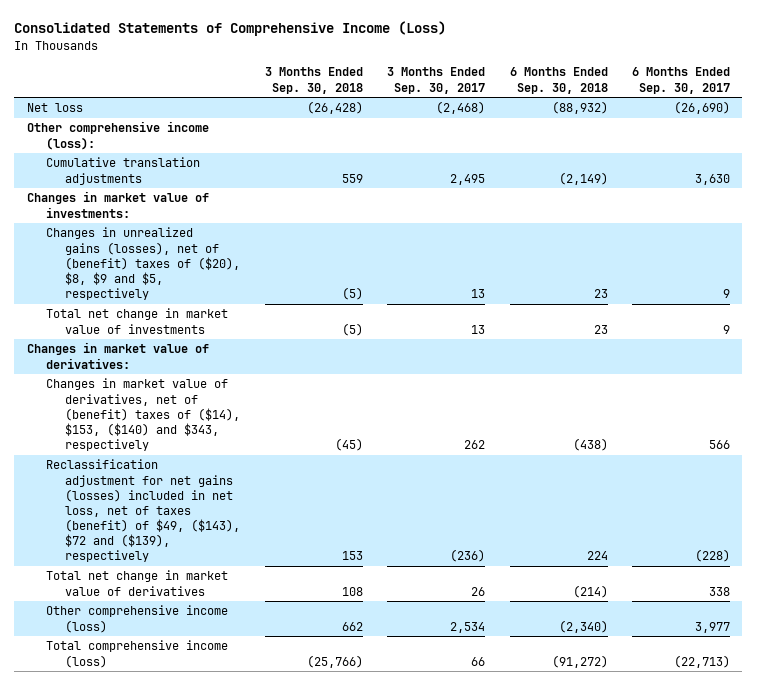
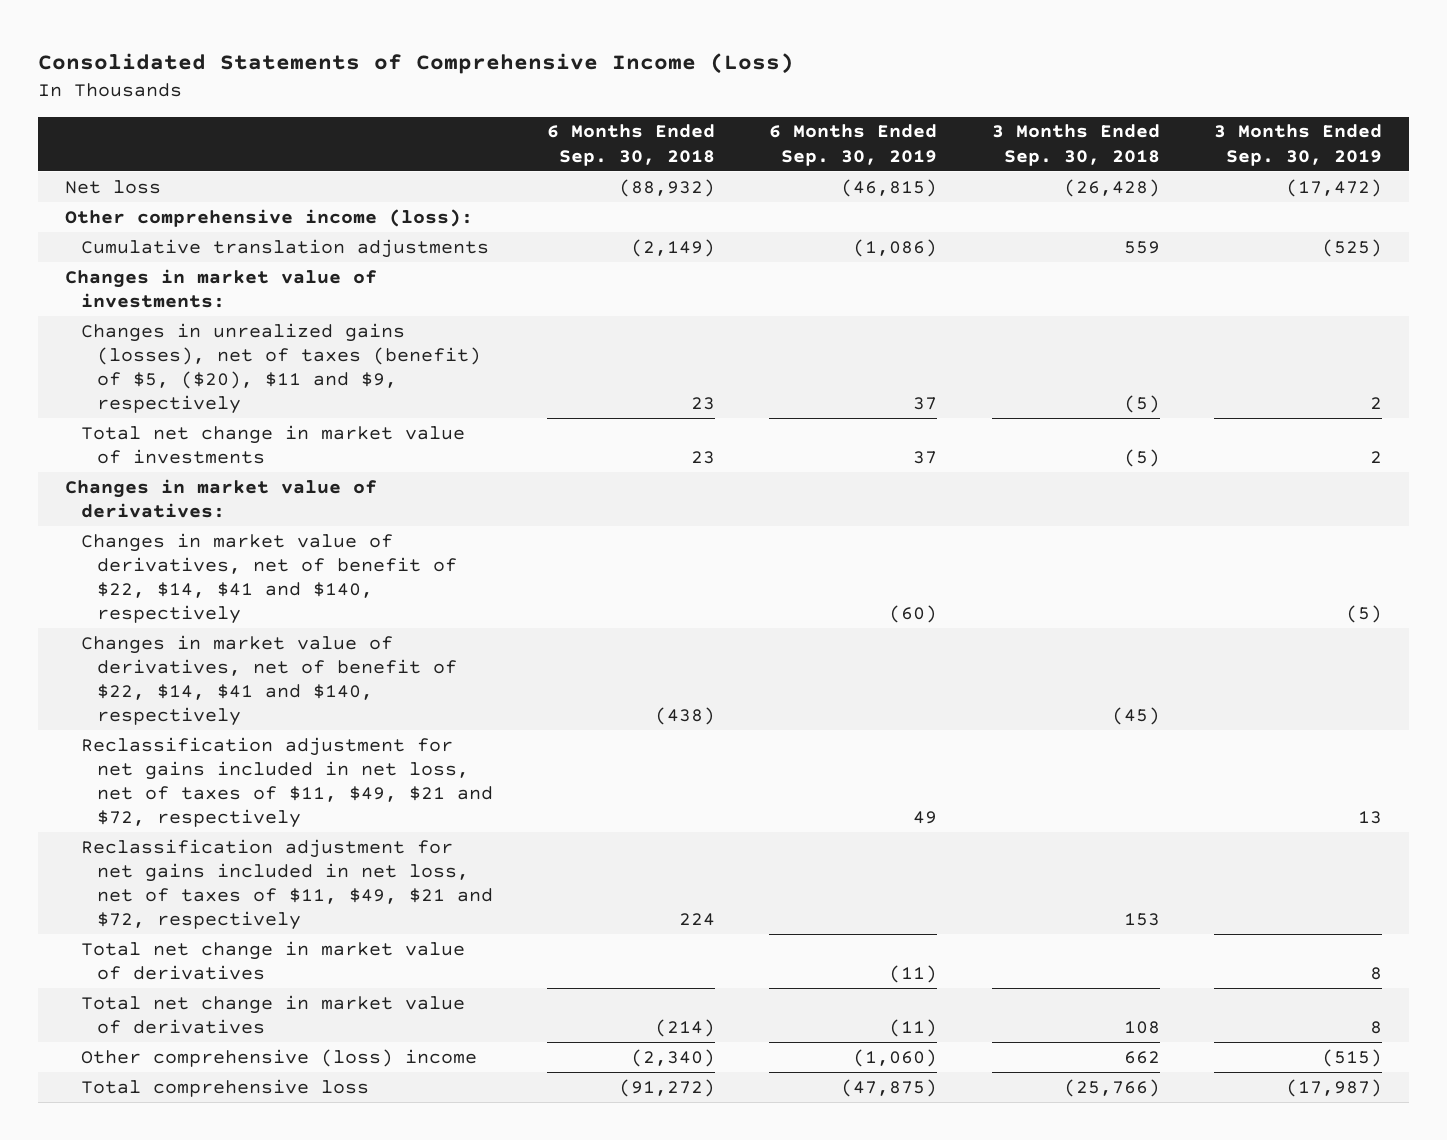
- | 3 Months Ended Sep. 30, 2018 | 3 Months Ended Sep. 30, 2017 | 6 Months Ended Sep. 30, 2018 | 6 Months Ended Sep. 30, 2017
+ | 6 Months Ended Sep. 30, 2018 | 6 Months Ended Sep. 30, 2019 | 3 Months Ended Sep. 30, 2018 | 3 Months Ended Sep. 30, 2019
- Changes in unrealized gains (losses), net of (benefit) taxes of ($20), $8, $9 and $5, respectively | (5) | 13 | 23 | 9
+ Changes in unrealized gains (losses), net of taxes (benefit) of $5, ($20), $11 and $9, respectively | 23 | 37 | (5) | 2
- Changes in market value of derivatives, net of (benefit) taxes of ($14), $153, ($140) and $343, respectively | (45) | 262 | (438) | 566
- Reclassification adjustment for net gains (losses) included in net loss, net of taxes (benefit) of $49, ($143), $72 and ($139), respectively | 153 | (236) | 224 | (228)
+ Changes in market value of derivatives, net of benefit of $22, $14, $41 and $140, respectively | | (60) | | (5)
+ Changes in market value of derivatives, net of benefit of $22, $14, $41 and $140, respectively | (438) | | (45) |
+ Reclassification adjustment for net gains included in net loss, net of taxes of $11, $49, $21 and $72, respectively | | 49 | | 13
+ Reclassification adjustment for net gains included in net loss, net of taxes of $11, $49, $21 and $72, respectively | 224 | | 153 |
+ Total net change in market value of derivatives | | (11) | | 8
- Other comprehensive income (loss) | 662 | 2,534 | (2,340) | 3,977
- Total comprehensive income (loss) | (25,766) | 66 | (91,272) | (22,713)
+ Other comprehensive (loss) income | (2,340) | (1,060) | 662 | (515)
+ Total comprehensive loss | (91,272) | (47,875) | (25,766) | (17,987)

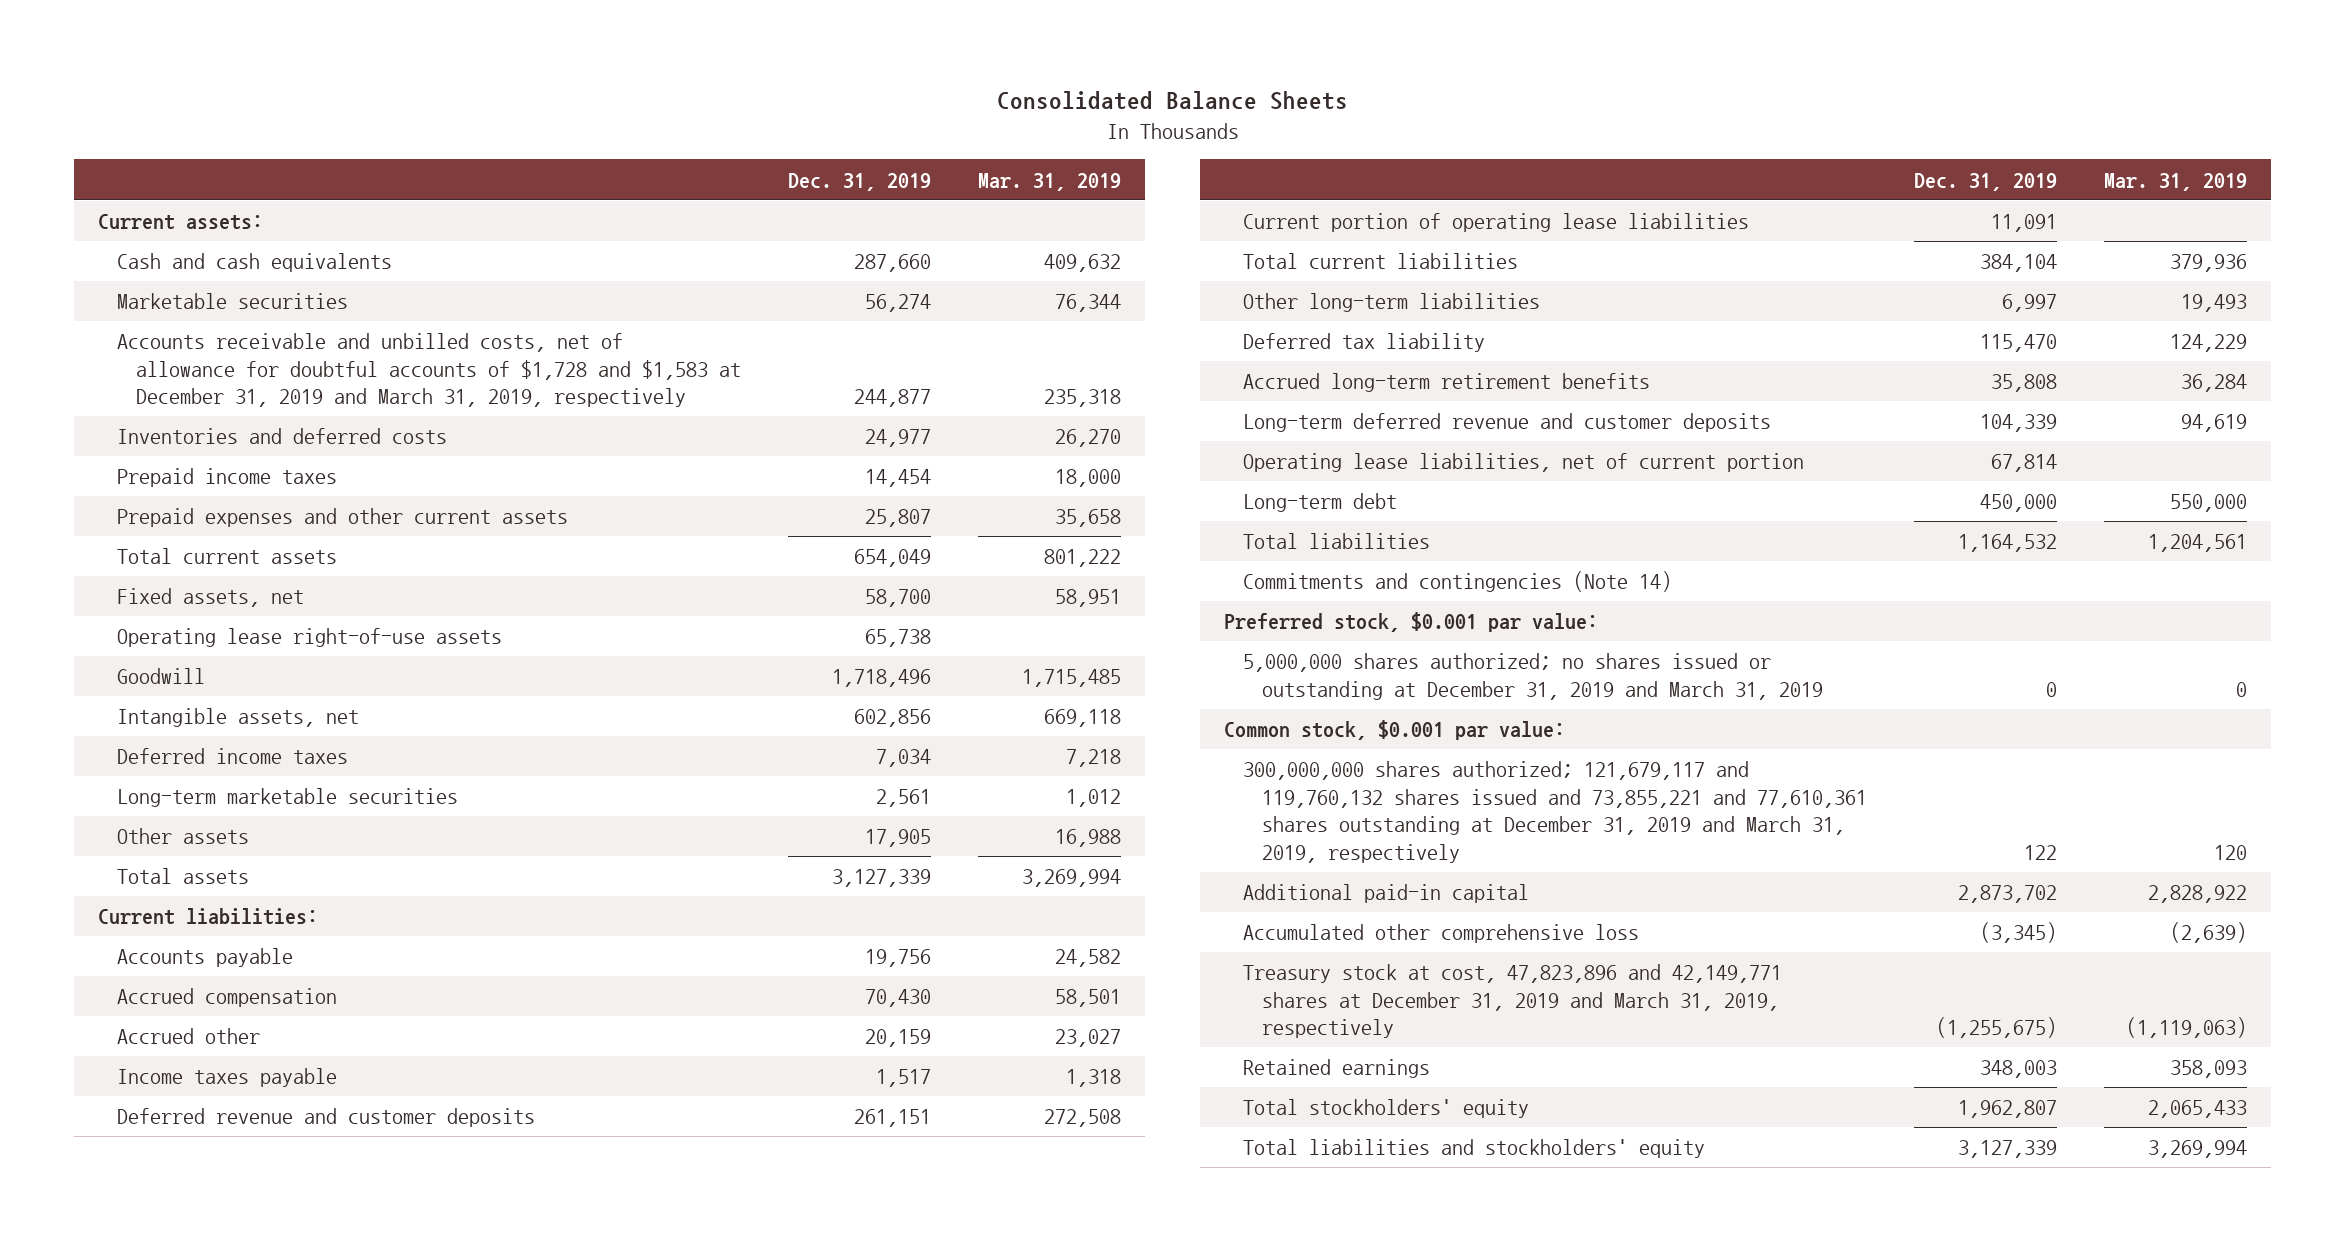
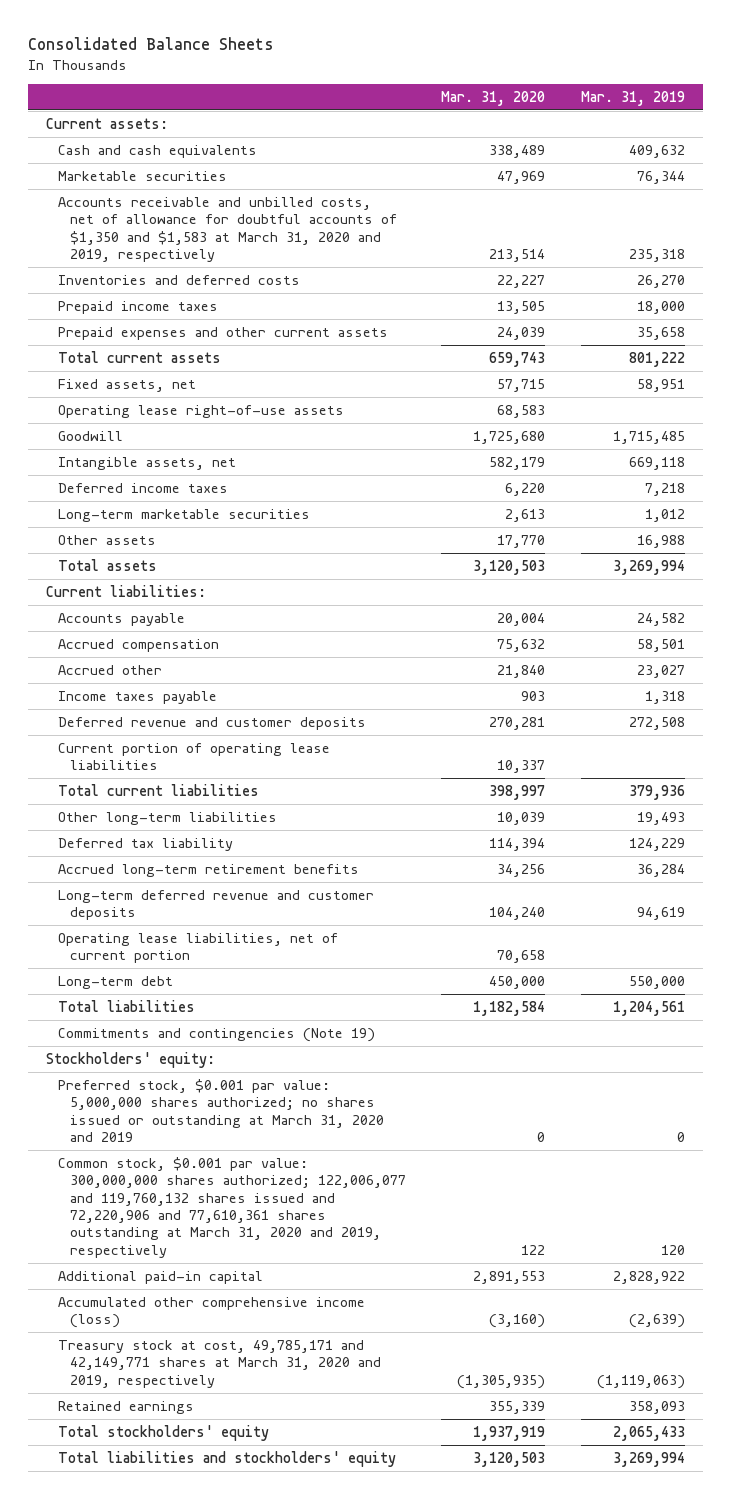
- | Dec. 31, 2019 | Mar. 31, 2019
+ | Mar. 31, 2020 | Mar. 31, 2019
- Accounts receivable and unbilled costs, net of allowance for doubtful accounts of $1,728 and $1,583 at December 31, 2019 and March 31, 2019, respectively | 244,877 | 235,318
+ Accounts receivable and unbilled costs, net of allowance for doubtful accounts of $1,350 and $1,583 at March 31, 2020 and 2019, respectively | 213,514 | 235,318
- Commitments and contingencies (Note 14)
- Preferred stock, $0.001 par value:
- 5,000,000 shares authorized; no shares issued or outstanding at December 31, 2019 and March 31, 2019 | 0 | 0
- Common stock, $0.001 par value:
- 300,000,000 shares authorized; 121,679,117 and 119,760,132 shares issued and 73,855,221 and 77,610,361 shares outstanding at December 31, 2019 and March 31, 2019, respectively | 122 | 120
+ Commitments and contingencies (Note 19)
+ Stockholders' equity:
+ Preferred stock, $0.001 par value: 5,000,000 shares authorized; no shares issued or outstanding at March 31, 2020 and 2019 | 0 | 0
+ Common stock, $0.001 par value: 300,000,000 shares authorized; 122,006,077 and 119,760,132 shares issued and 72,220,906 and 77,610,361 shares outstanding at March 31, 2020 and 2019, respectively | 122 | 120
- Accumulated other comprehensive loss | (3,345) | (2,639)
- Treasury stock at cost, 47,823,896 and 42,149,771 shares at December 31, 2019 and March 31, 2019, respectively | (1,255,675) | (1,119,063)
+ Accumulated other comprehensive income (loss) | (3,160) | (2,639)
+ Treasury stock at cost, 49,785,171 and 42,149,771 shares at March 31, 2020 and 2019, respectively | (1,305,935) | (1,119,063)

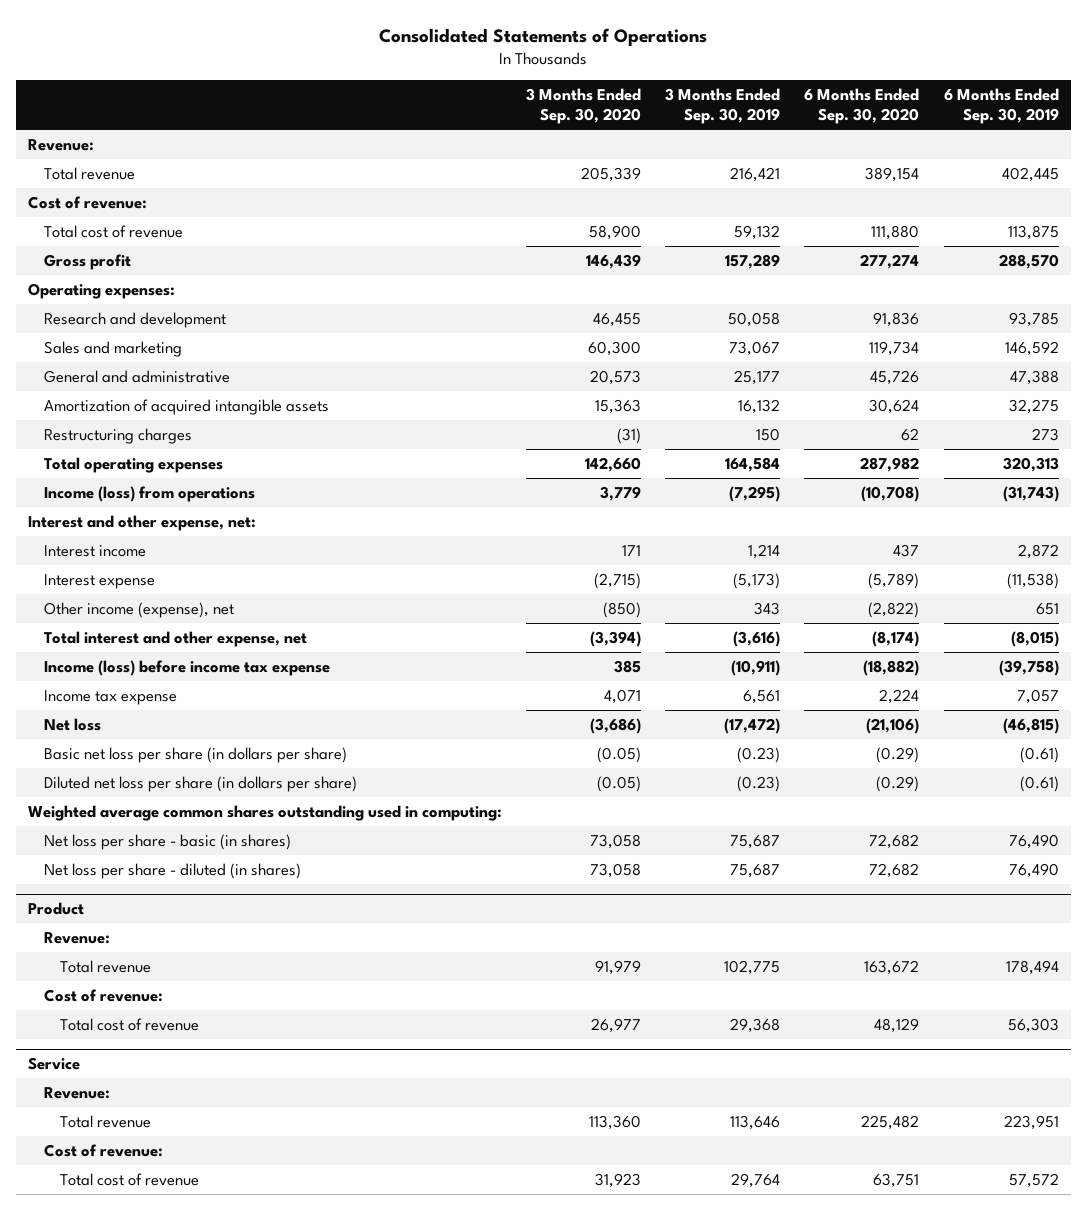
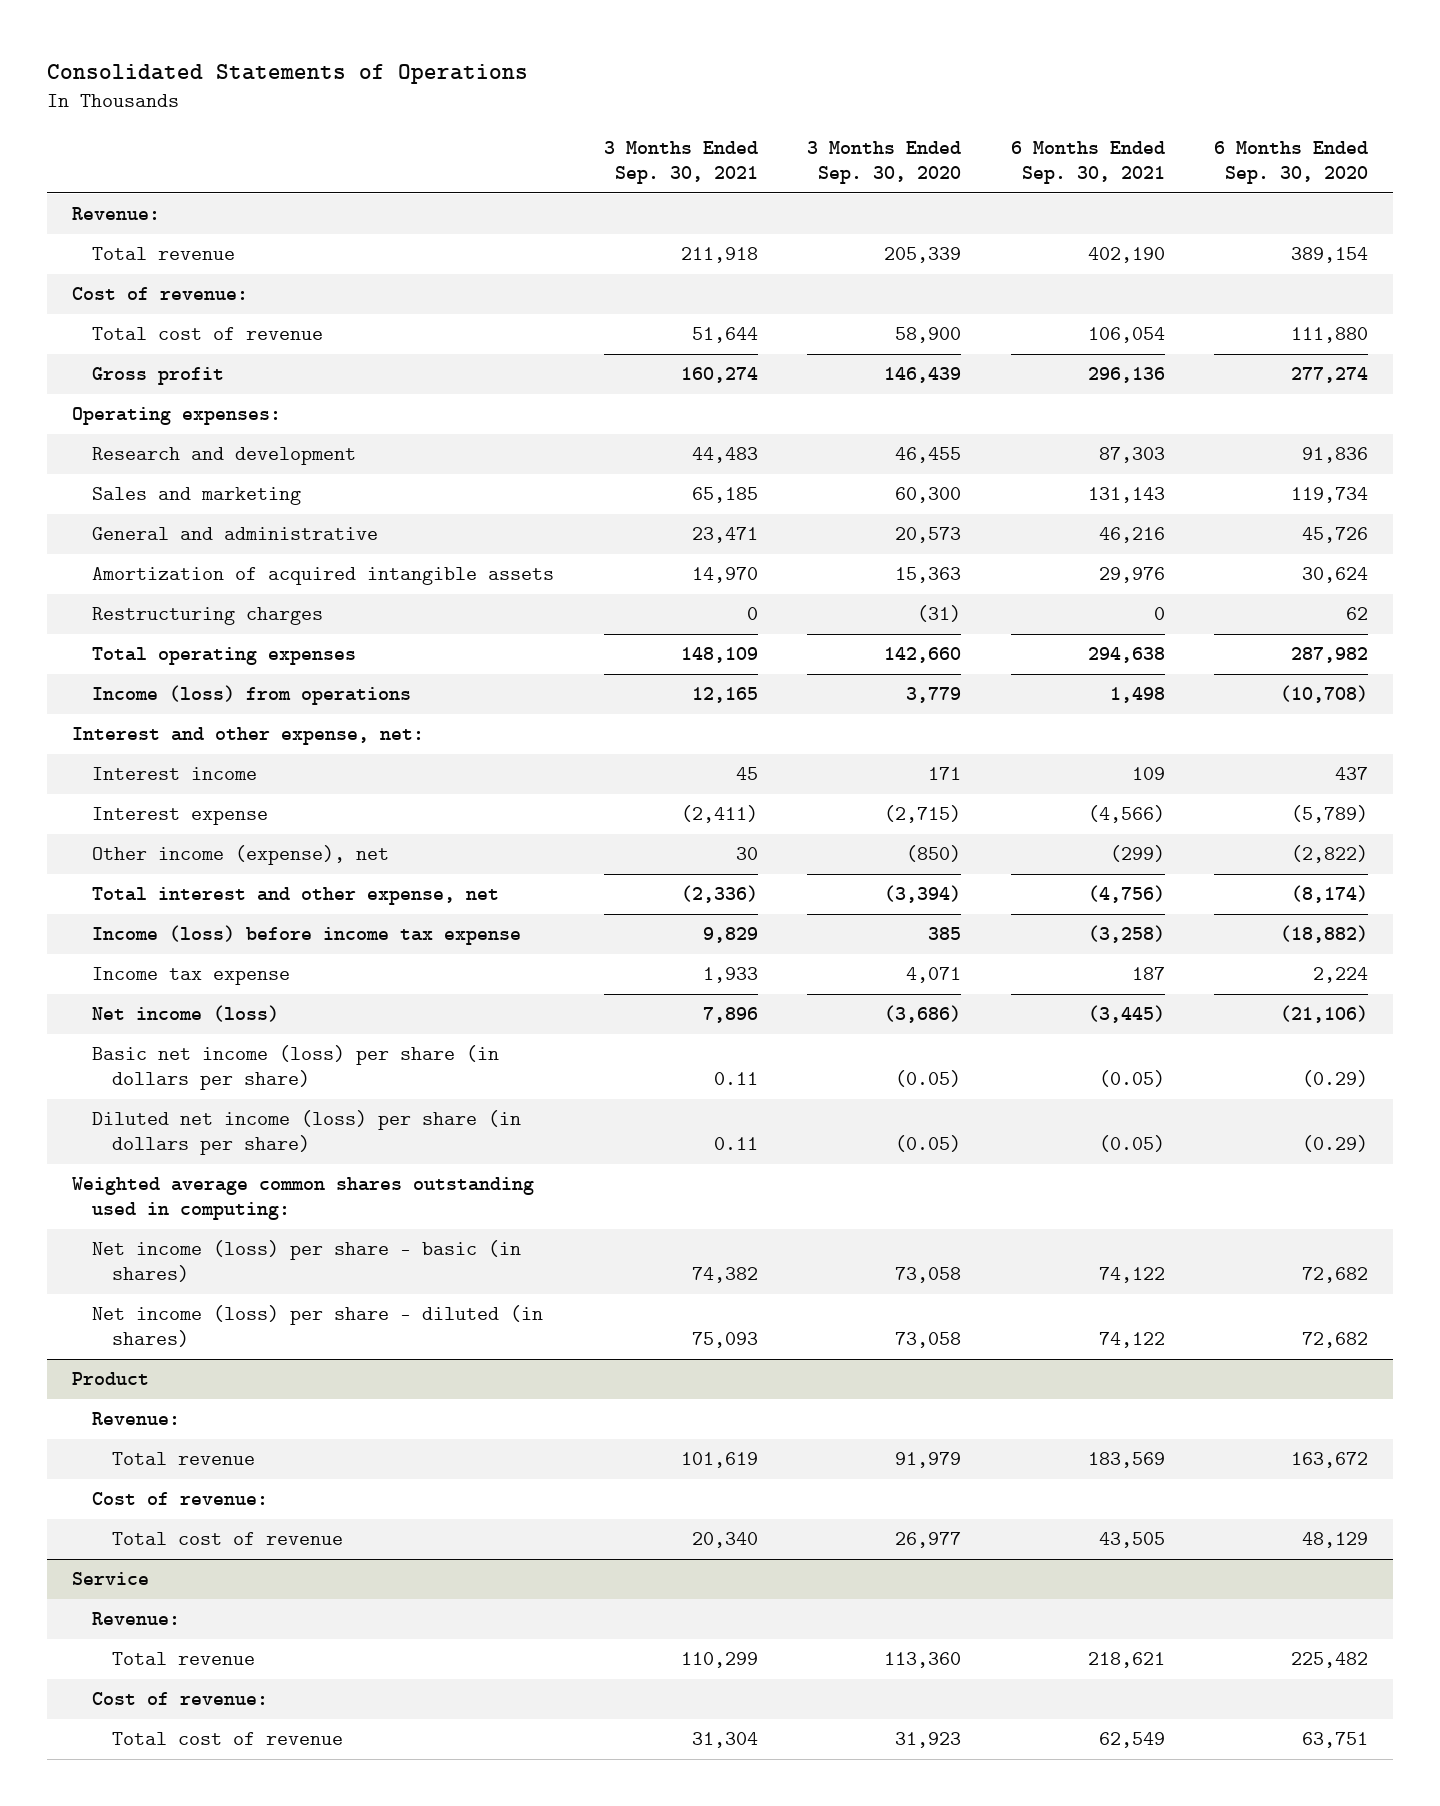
- | 3 Months Ended Sep. 30, 2020 | 3 Months Ended Sep. 30, 2019 | 6 Months Ended Sep. 30, 2020 | 6 Months Ended Sep. 30, 2019
+ | 3 Months Ended Sep. 30, 2021 | 3 Months Ended Sep. 30, 2020 | 6 Months Ended Sep. 30, 2021 | 6 Months Ended Sep. 30, 2020
- Net loss | (3,686) | (17,472) | (21,106) | (46,815)
- Basic net loss per share (in dollars per share) | (0.05) | (0.23) | (0.29) | (0.61)
- Diluted net loss per share (in dollars per share) | (0.05) | (0.23) | (0.29) | (0.61)
+ Net income (loss) | 7,896 | (3,686) | (3,445) | (21,106)
+ Basic net income (loss) per share (in dollars per share) | 0.11 | (0.05) | (0.05) | (0.29)
+ Diluted net income (loss) per share (in dollars per share) | 0.11 | (0.05) | (0.05) | (0.29)
- Net loss per share - basic (in shares) | 73,058 | 75,687 | 72,682 | 76,490
- Net loss per share - diluted (in shares) | 73,058 | 75,687 | 72,682 | 76,490
+ Net income (loss) per share - basic (in shares) | 74,382 | 73,058 | 74,122 | 72,682
+ Net income (loss) per share - diluted (in shares) | 75,093 | 73,058 | 74,122 | 72,682

